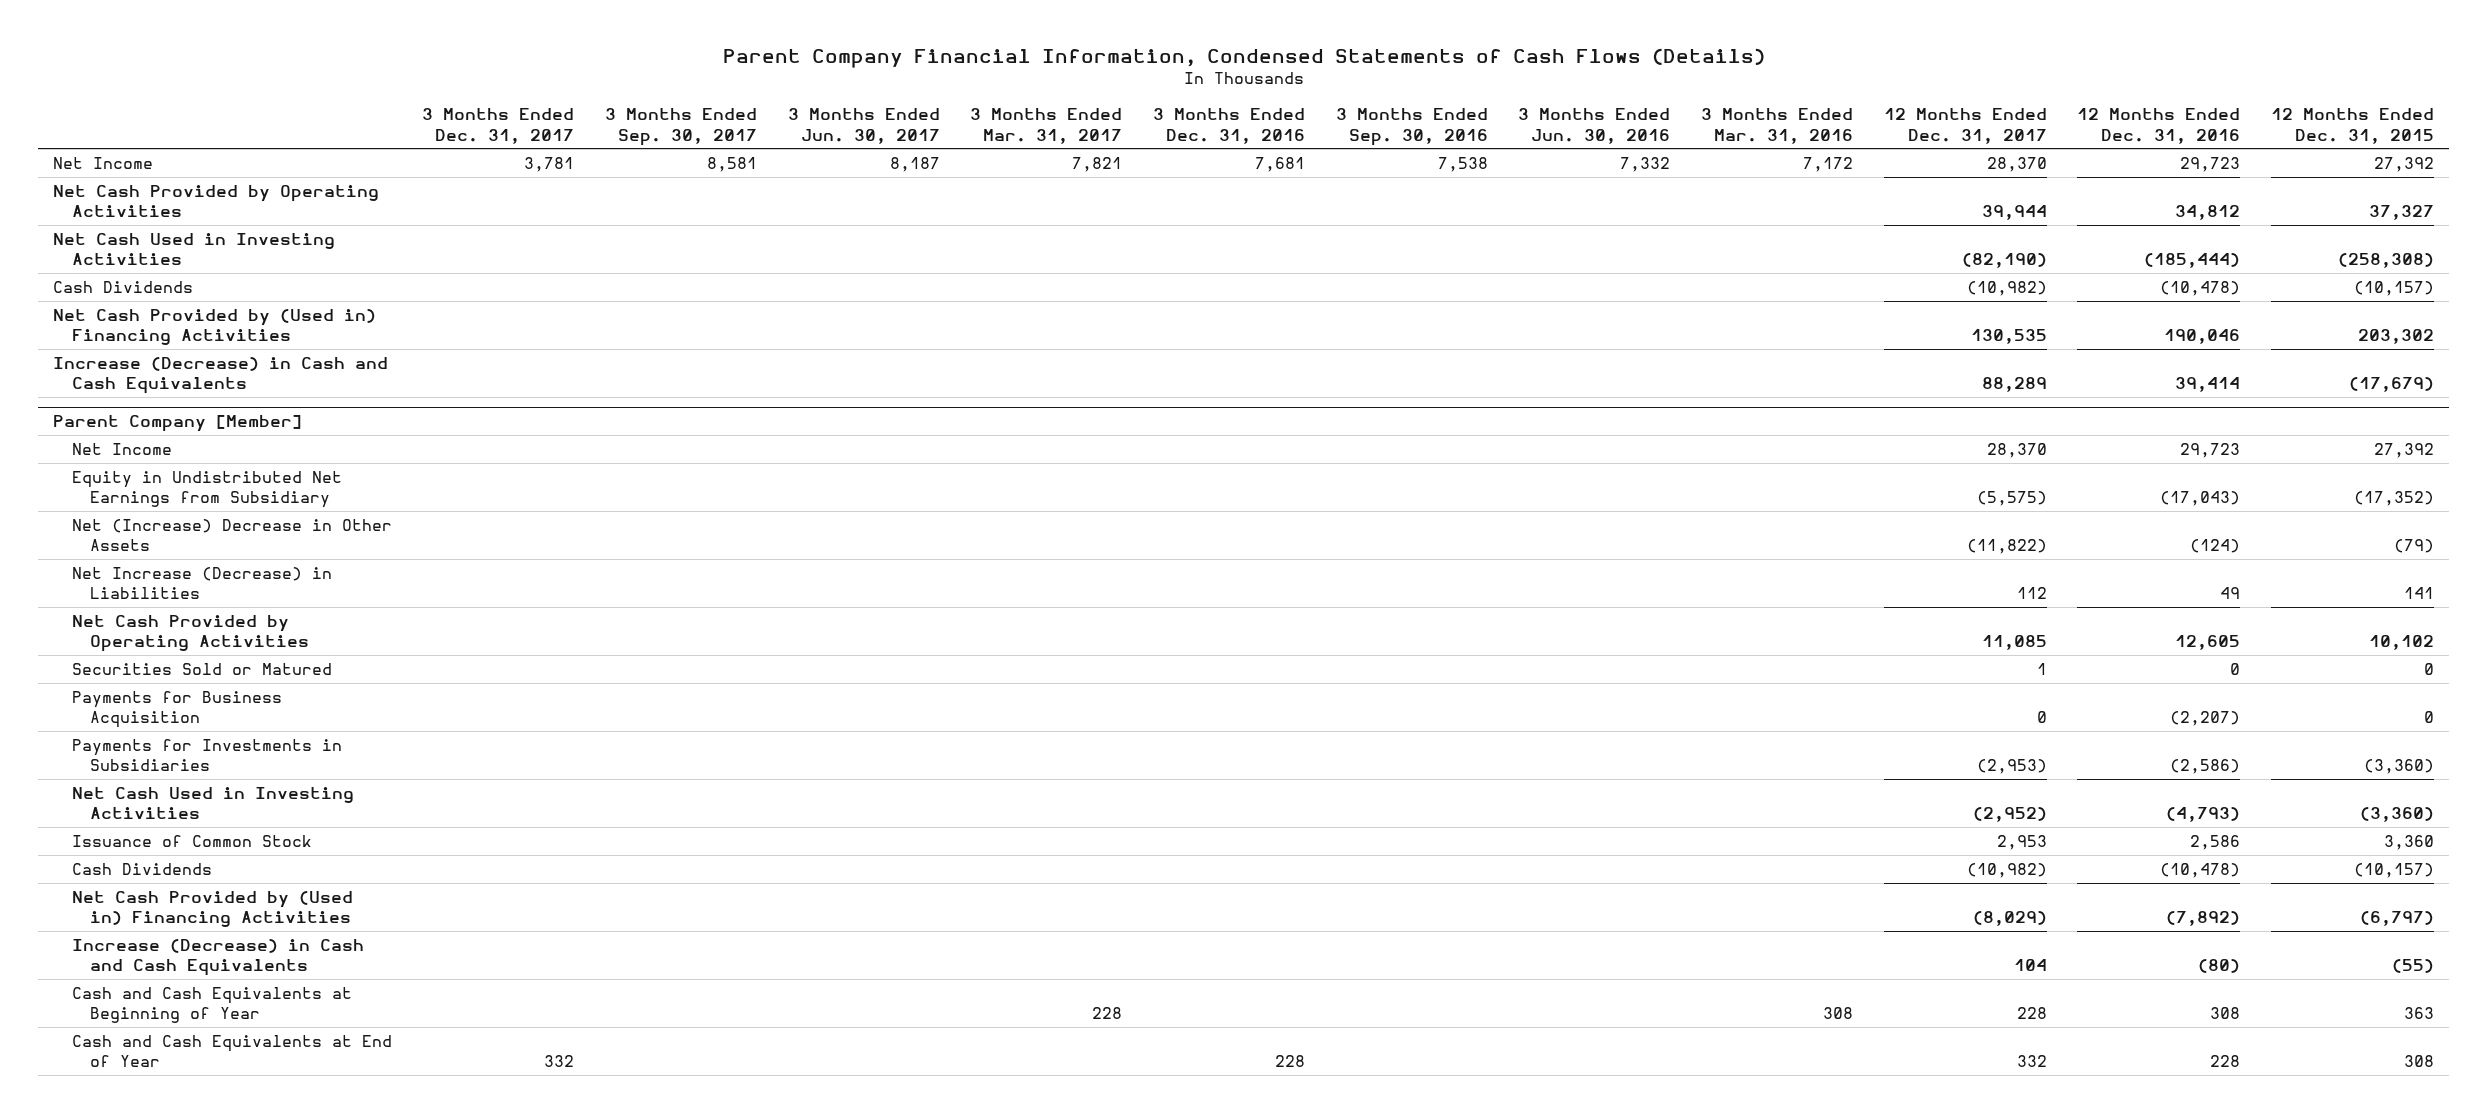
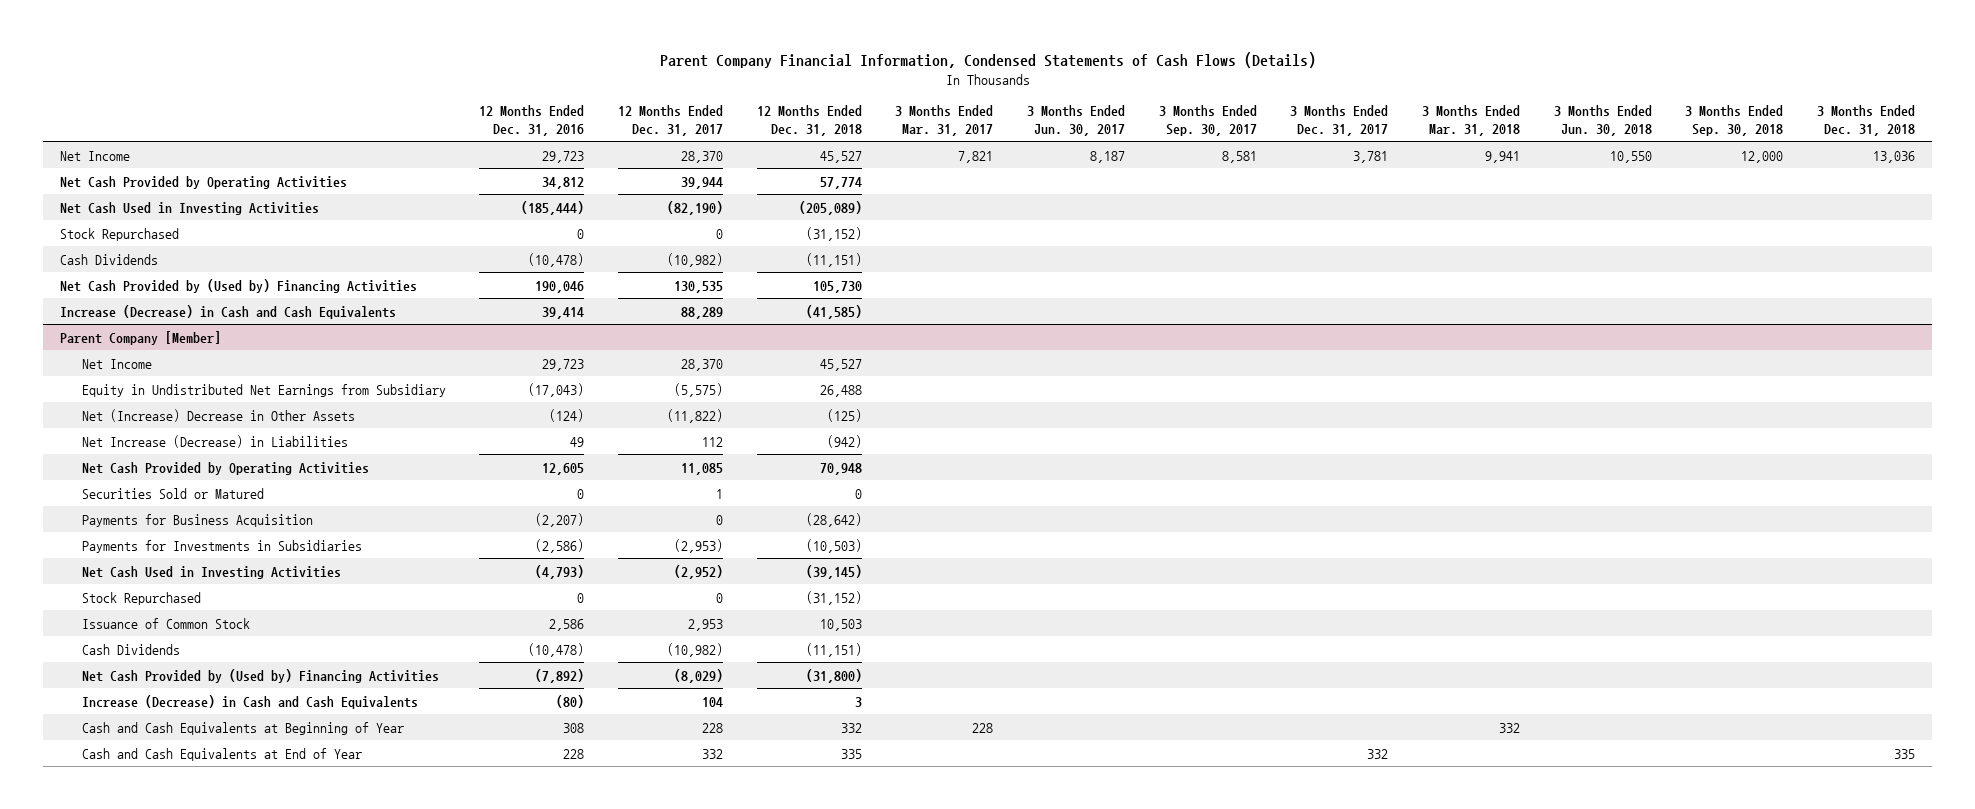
- | 3 Months Ended Dec. 31, 2017 | 3 Months Ended Sep. 30, 2017 | 3 Months Ended Jun. 30, 2017 | 3 Months Ended Mar. 31, 2017 | 3 Months Ended Dec. 31, 2016 | 3 Months Ended Sep. 30, 2016 | 3 Months Ended Jun. 30, 2016 | 3 Months Ended Mar. 31, 2016 | 12 Months Ended Dec. 31, 2017 | 12 Months Ended Dec. 31, 2016 | 12 Months Ended Dec. 31, 2015
+ | 12 Months Ended Dec. 31, 2016 | 12 Months Ended Dec. 31, 2017 | 12 Months Ended Dec. 31, 2018 | 3 Months Ended Mar. 31, 2017 | 3 Months Ended Jun. 30, 2017 | 3 Months Ended Sep. 30, 2017 | 3 Months Ended Dec. 31, 2017 | 3 Months Ended Mar. 31, 2018 | 3 Months Ended Jun. 30, 2018 | 3 Months Ended Sep. 30, 2018 | 3 Months Ended Dec. 31, 2018
+ Stock Repurchased | 0 | 0 | (31,152) | | | | | | | |
- Net Cash Provided by (Used in) Financing Activities | | | | | | | | | 130,535 | 190,046 | 203,302
+ Net Cash Provided by (Used by) Financing Activities | 190,046 | 130,535 | 105,730 | | | | | | | |
@ Parent Company [Member]
+ Stock Repurchased | 0 | 0 | (31,152) | | | | | | | |
- Net Cash Provided by (Used in) Financing Activities | | | | | | | | | (8,029) | (7,892) | (6,797)
+ Net Cash Provided by (Used by) Financing Activities | (7,892) | (8,029) | (31,800) | | | | | | | |

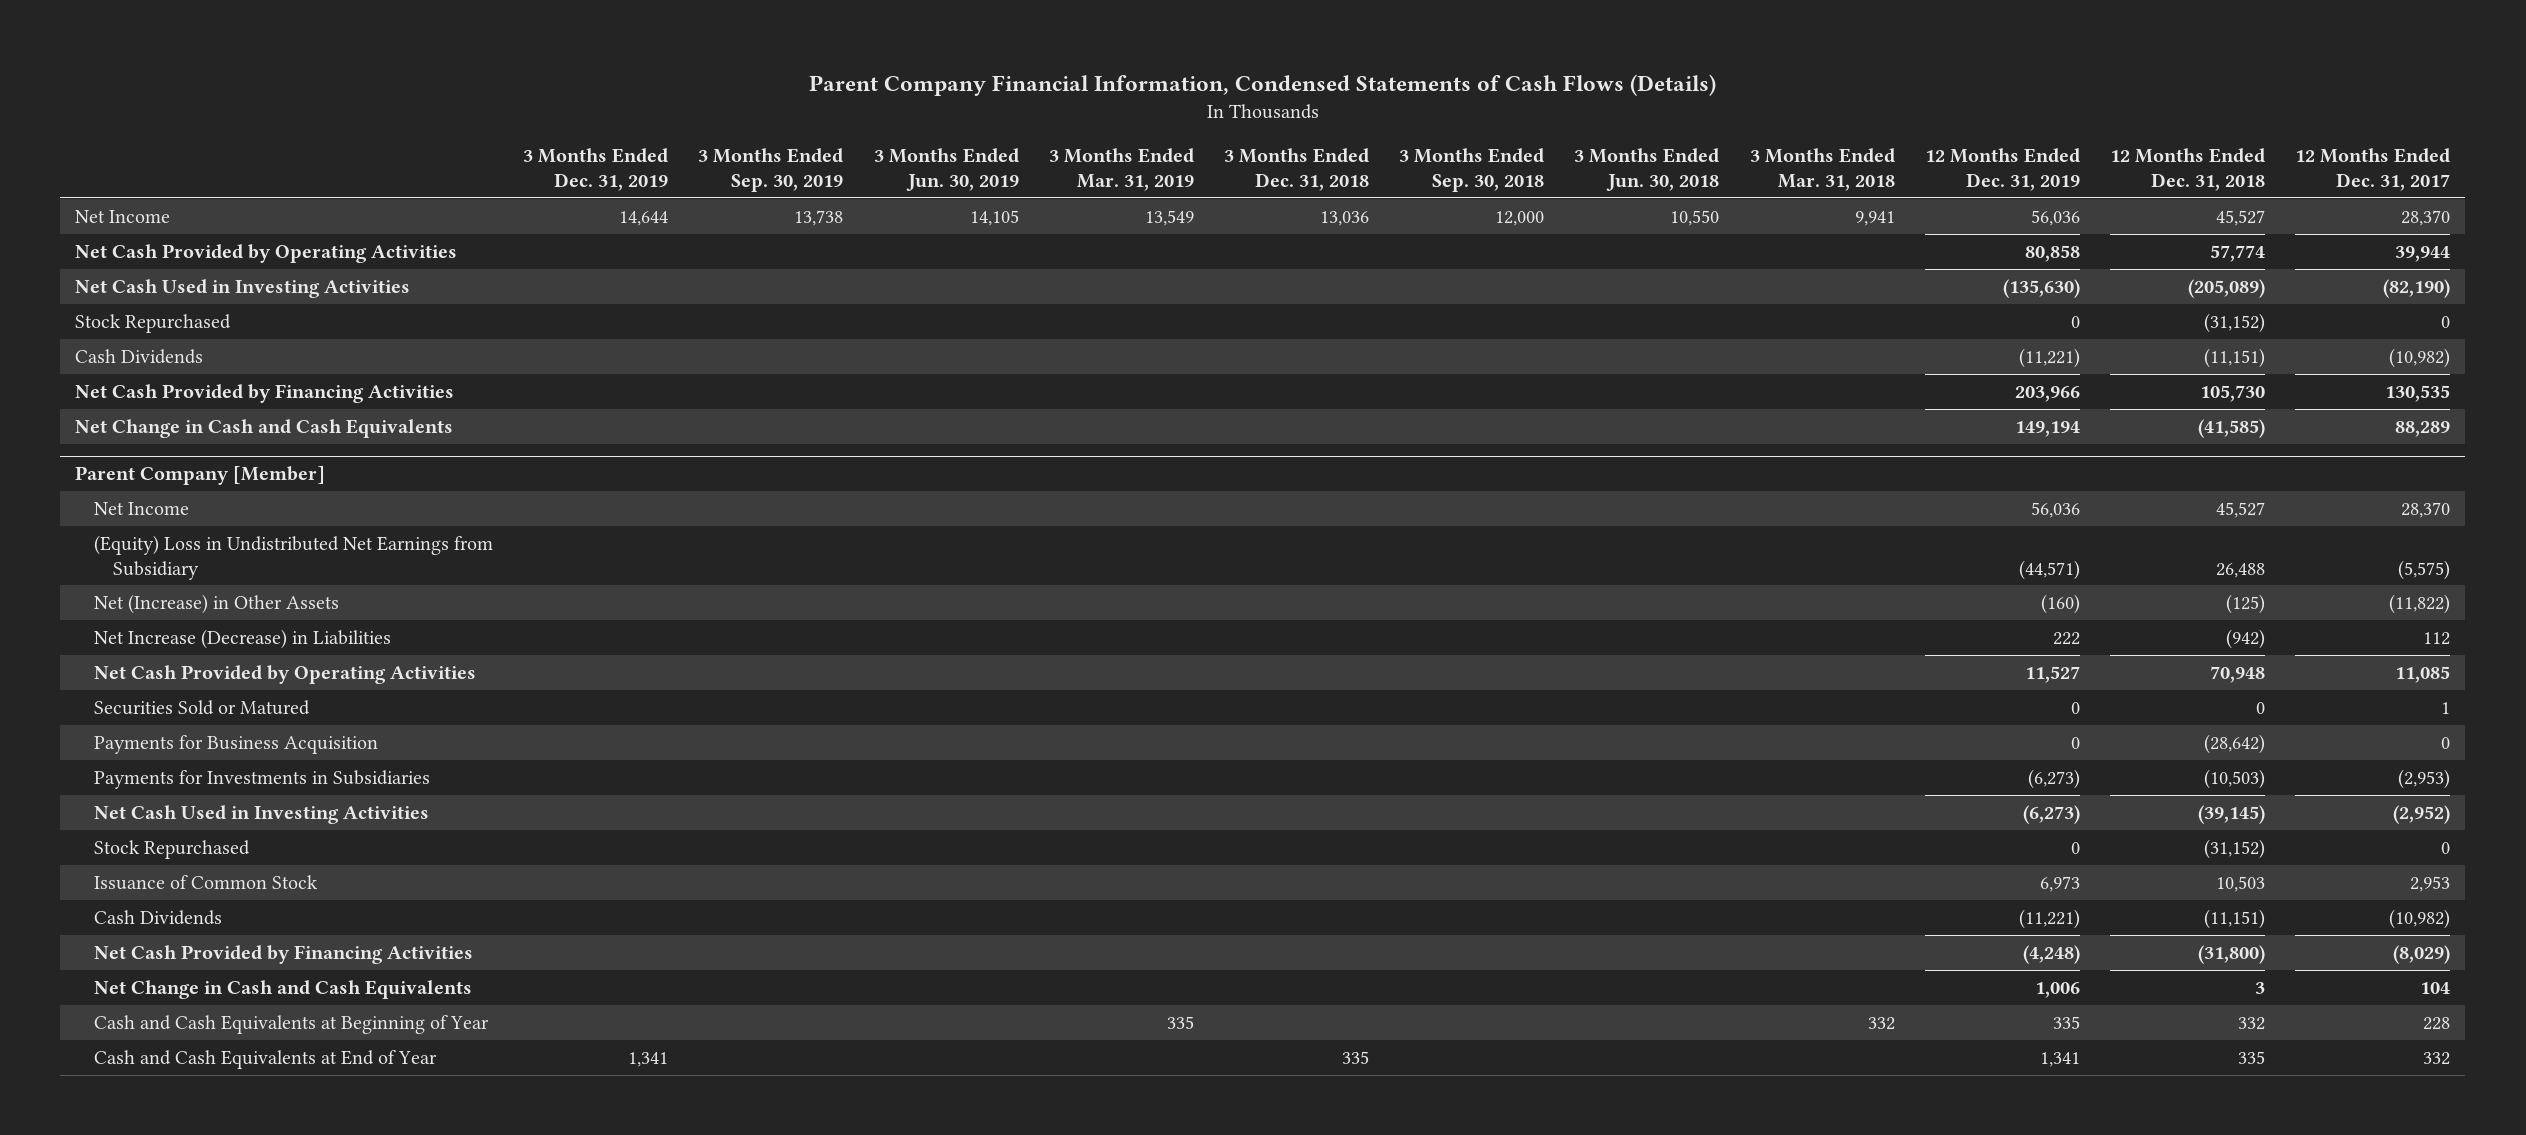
- | 12 Months Ended Dec. 31, 2016 | 12 Months Ended Dec. 31, 2017 | 12 Months Ended Dec. 31, 2018 | 3 Months Ended Mar. 31, 2017 | 3 Months Ended Jun. 30, 2017 | 3 Months Ended Sep. 30, 2017 | 3 Months Ended Dec. 31, 2017 | 3 Months Ended Mar. 31, 2018 | 3 Months Ended Jun. 30, 2018 | 3 Months Ended Sep. 30, 2018 | 3 Months Ended Dec. 31, 2018
+ | 3 Months Ended Dec. 31, 2019 | 3 Months Ended Sep. 30, 2019 | 3 Months Ended Jun. 30, 2019 | 3 Months Ended Mar. 31, 2019 | 3 Months Ended Dec. 31, 2018 | 3 Months Ended Sep. 30, 2018 | 3 Months Ended Jun. 30, 2018 | 3 Months Ended Mar. 31, 2018 | 12 Months Ended Dec. 31, 2019 | 12 Months Ended Dec. 31, 2018 | 12 Months Ended Dec. 31, 2017
- Net Cash Provided by (Used by) Financing Activities | 190,046 | 130,535 | 105,730 | | | | | | | |
- Increase (Decrease) in Cash and Cash Equivalents | 39,414 | 88,289 | (41,585) | | | | | | | |
+ Net Cash Provided by Financing Activities | | | | | | | | | 203,966 | 105,730 | 130,535
+ Net Change in Cash and Cash Equivalents | | | | | | | | | 149,194 | (41,585) | 88,289
@ Parent Company [Member]
- Equity in Undistributed Net Earnings from Subsidiary | (17,043) | (5,575) | 26,488 | | | | | | | |
- Net (Increase) Decrease in Other Assets | (124) | (11,822) | (125) | | | | | | | |
+ (Equity) Loss in Undistributed Net Earnings from Subsidiary | | | | | | | | | (44,571) | 26,488 | (5,575)
+ Net (Increase) in Other Assets | | | | | | | | | (160) | (125) | (11,822)
- Net Cash Provided by (Used by) Financing Activities | (7,892) | (8,029) | (31,800) | | | | | | | |
- Increase (Decrease) in Cash and Cash Equivalents | (80) | 104 | 3 | | | | | | | |
+ Net Cash Provided by Financing Activities | | | | | | | | | (4,248) | (31,800) | (8,029)
+ Net Change in Cash and Cash Equivalents | | | | | | | | | 1,006 | 3 | 104

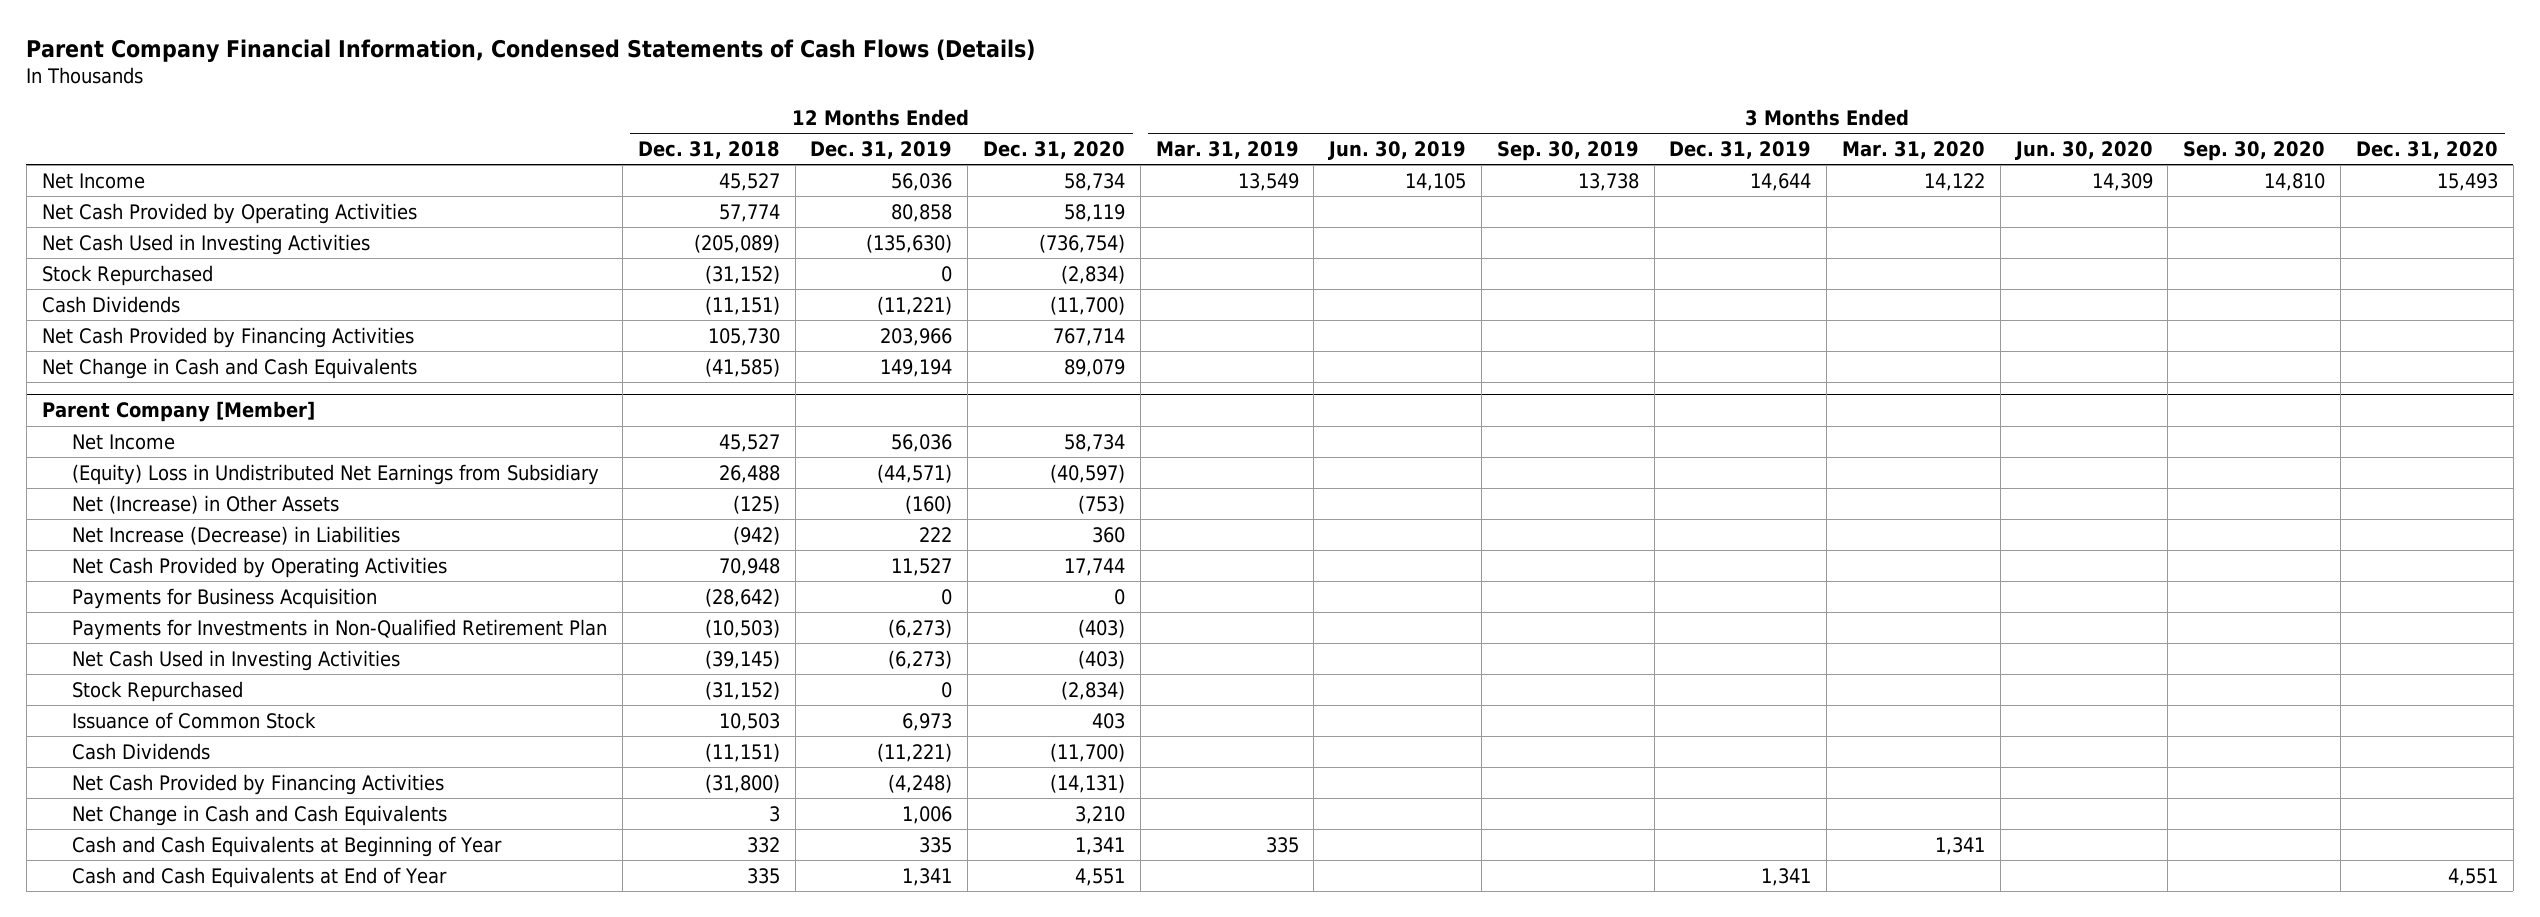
- | 3 Months Ended Dec. 31, 2019 | 3 Months Ended Sep. 30, 2019 | 3 Months Ended Jun. 30, 2019 | 3 Months Ended Mar. 31, 2019 | 3 Months Ended Dec. 31, 2018 | 3 Months Ended Sep. 30, 2018 | 3 Months Ended Jun. 30, 2018 | 3 Months Ended Mar. 31, 2018 | 12 Months Ended Dec. 31, 2019 | 12 Months Ended Dec. 31, 2018 | 12 Months Ended Dec. 31, 2017
+ | 12 Months Ended Dec. 31, 2018 | 12 Months Ended Dec. 31, 2019 | 12 Months Ended Dec. 31, 2020 | 3 Months Ended Mar. 31, 2019 | 3 Months Ended Jun. 30, 2019 | 3 Months Ended Sep. 30, 2019 | 3 Months Ended Dec. 31, 2019 | 3 Months Ended Mar. 31, 2020 | 3 Months Ended Jun. 30, 2020 | 3 Months Ended Sep. 30, 2020 | 3 Months Ended Dec. 31, 2020
@ Parent Company [Member]
- Securities Sold or Matured | | | | | | | | | 0 | 0 | 1
- Payments for Investments in Subsidiaries | | | | | | | | | (6,273) | (10,503) | (2,953)
+ Payments for Investments in Non-Qualified Retirement Plan | (10,503) | (6,273) | (403) | | | | | | | |

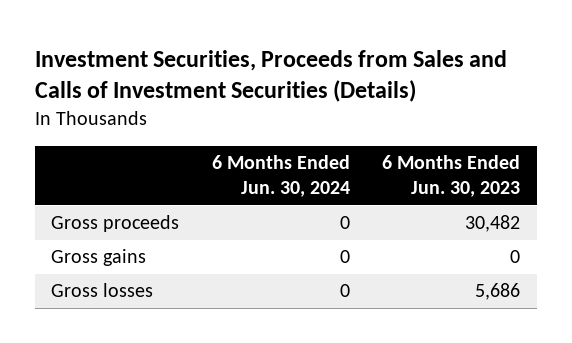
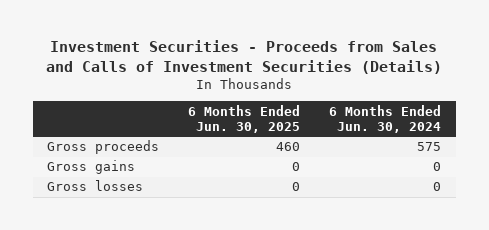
- Investment Securities, Proceeds from Sales and Calls of Investment Securities (Details)
+ Investment Securities - Proceeds from Sales and Calls of Investment Securities (Details)
- | 6 Months Ended Jun. 30, 2024 | 6 Months Ended Jun. 30, 2023
+ | 6 Months Ended Jun. 30, 2025 | 6 Months Ended Jun. 30, 2024
- Gross proceeds | 0 | 30,482
+ Gross proceeds | 460 | 575

